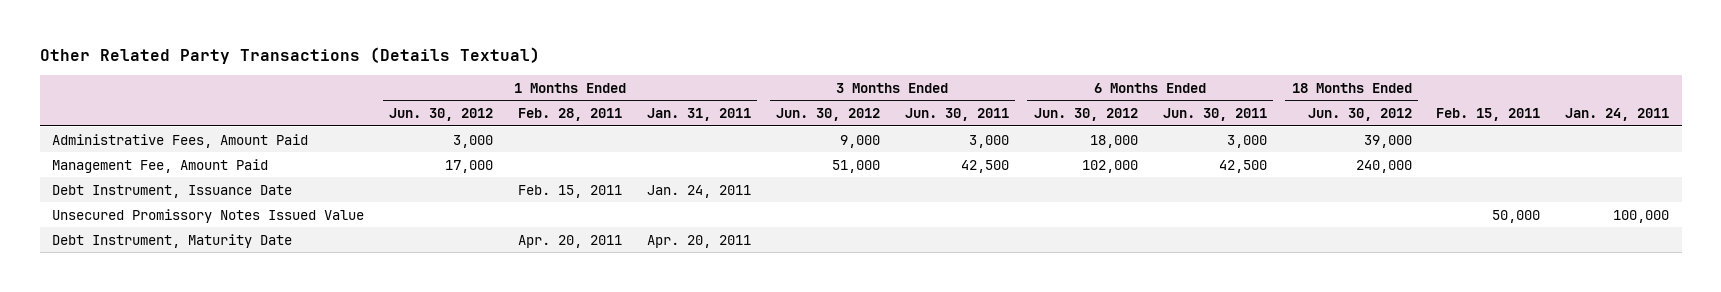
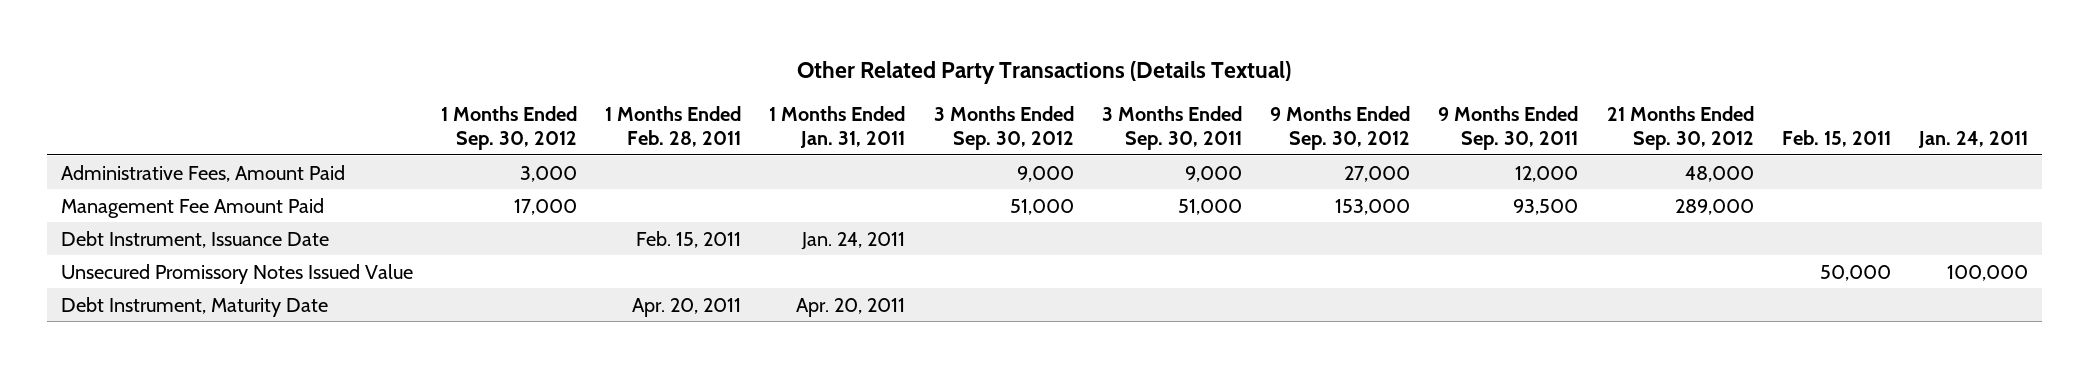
- | 1 Months Ended Jun. 30, 2012 | 1 Months Ended Feb. 28, 2011 | 1 Months Ended Jan. 31, 2011 | 3 Months Ended Jun. 30, 2012 | 3 Months Ended Jun. 30, 2011 | 6 Months Ended Jun. 30, 2012 | 6 Months Ended Jun. 30, 2011 | 18 Months Ended Jun. 30, 2012 | Feb. 15, 2011 | Jan. 24, 2011
+ | 1 Months Ended Sep. 30, 2012 | 1 Months Ended Feb. 28, 2011 | 1 Months Ended Jan. 31, 2011 | 3 Months Ended Sep. 30, 2012 | 3 Months Ended Sep. 30, 2011 | 9 Months Ended Sep. 30, 2012 | 9 Months Ended Sep. 30, 2011 | 21 Months Ended Sep. 30, 2012 | Feb. 15, 2011 | Jan. 24, 2011
- Management Fee, Amount Paid | 17,000 | | | 51,000 | 42,500 | 102,000 | 42,500 | 240,000 | |
+ Management Fee Amount Paid | 17,000 | | | 51,000 | 51,000 | 153,000 | 93,500 | 289,000 | |

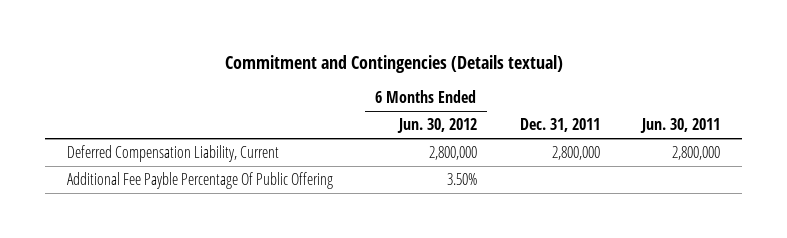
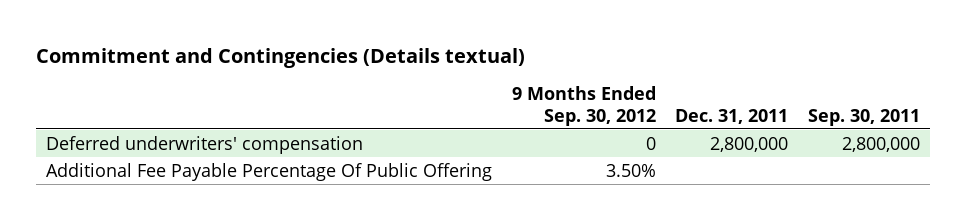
- | 6 Months Ended Jun. 30, 2012 | Dec. 31, 2011 | Jun. 30, 2011
+ | 9 Months Ended Sep. 30, 2012 | Dec. 31, 2011 | Sep. 30, 2011
- Deferred Compensation Liability, Current | 2,800,000 | 2,800,000 | 2,800,000
- Additional Fee Payble Percentage Of Public Offering | 3.50% | |
+ Deferred underwriters' compensation | 0 | 2,800,000 | 2,800,000
+ Additional Fee Payable Percentage Of Public Offering | 3.50% | |

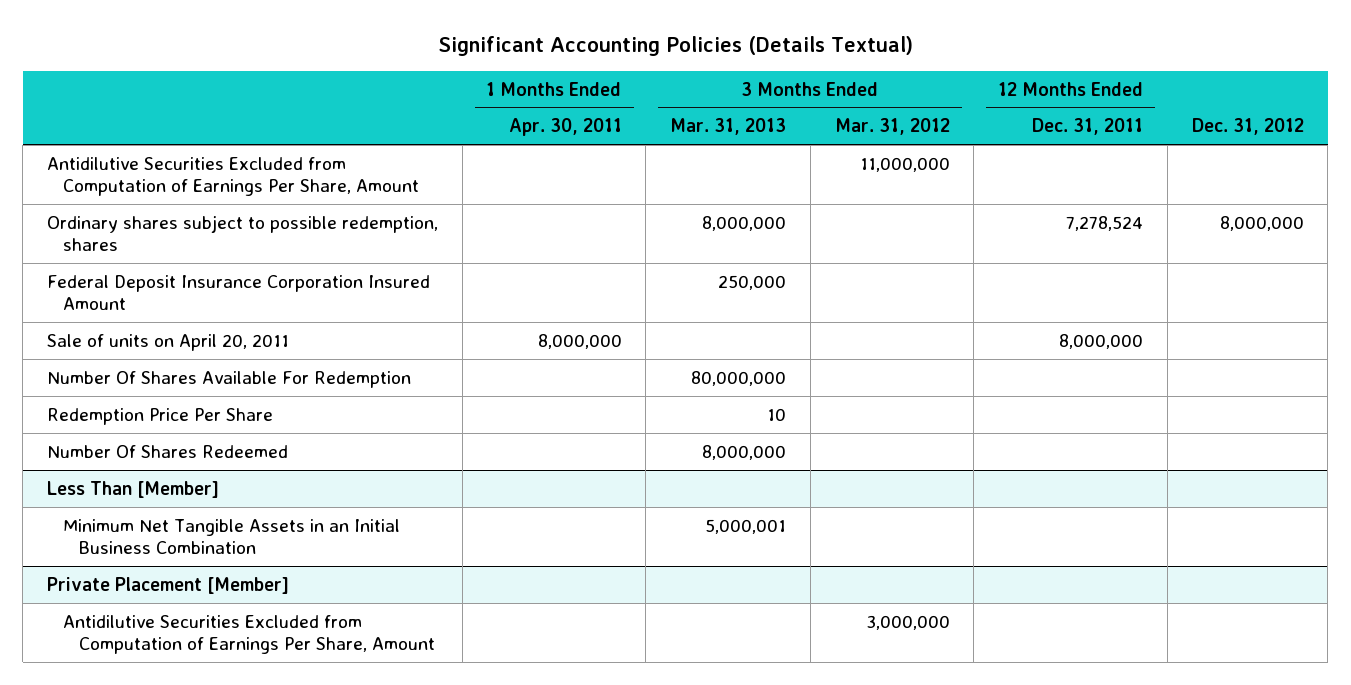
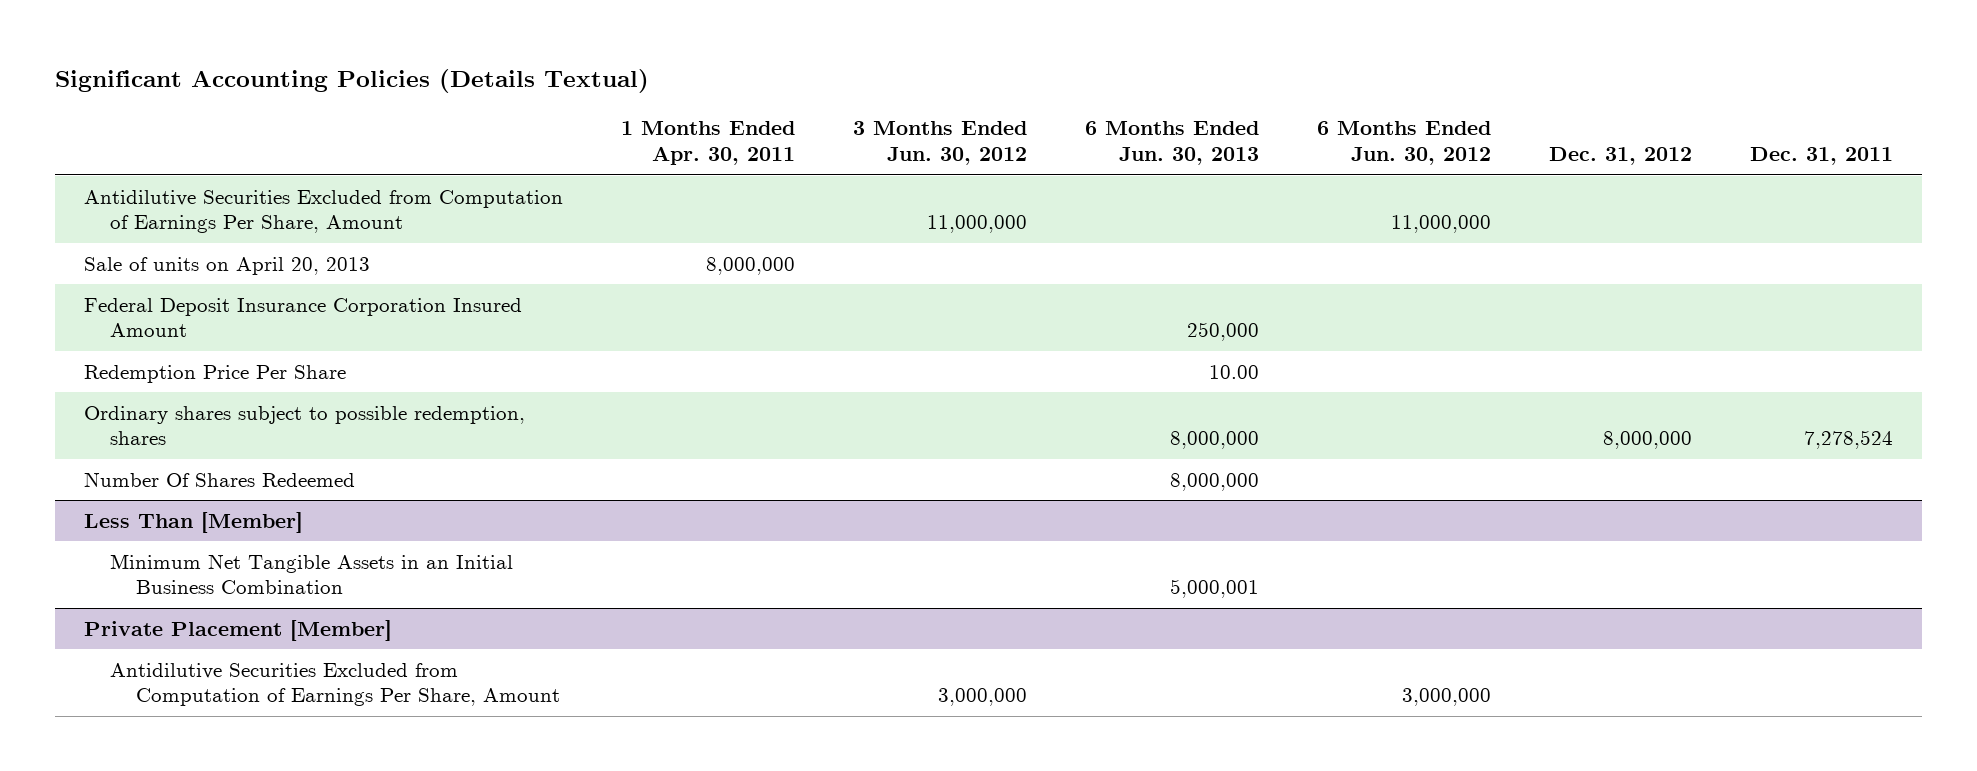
- | 1 Months Ended Apr. 30, 2011 | 3 Months Ended Mar. 31, 2013 | 3 Months Ended Mar. 31, 2012 | 12 Months Ended Dec. 31, 2011 | Dec. 31, 2012
+ | 1 Months Ended Apr. 30, 2011 | 3 Months Ended Jun. 30, 2012 | 6 Months Ended Jun. 30, 2013 | 6 Months Ended Jun. 30, 2012 | Dec. 31, 2012 | Dec. 31, 2011
+ Sale of units on April 20, 2013 | 8,000,000 | | | | |
- Sale of units on April 20, 2011 | 8,000,000 | | | 8,000,000 |
- Number Of Shares Available For Redemption | | 80,000,000 | | |
moved down: Ordinary shares subject to possible redemption, shares | | | 8,000,000 | | 8,000,000 | 7,278,524

